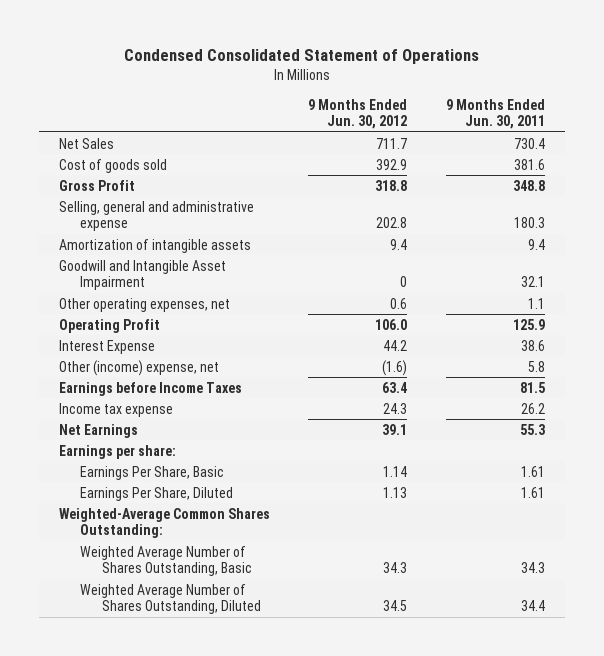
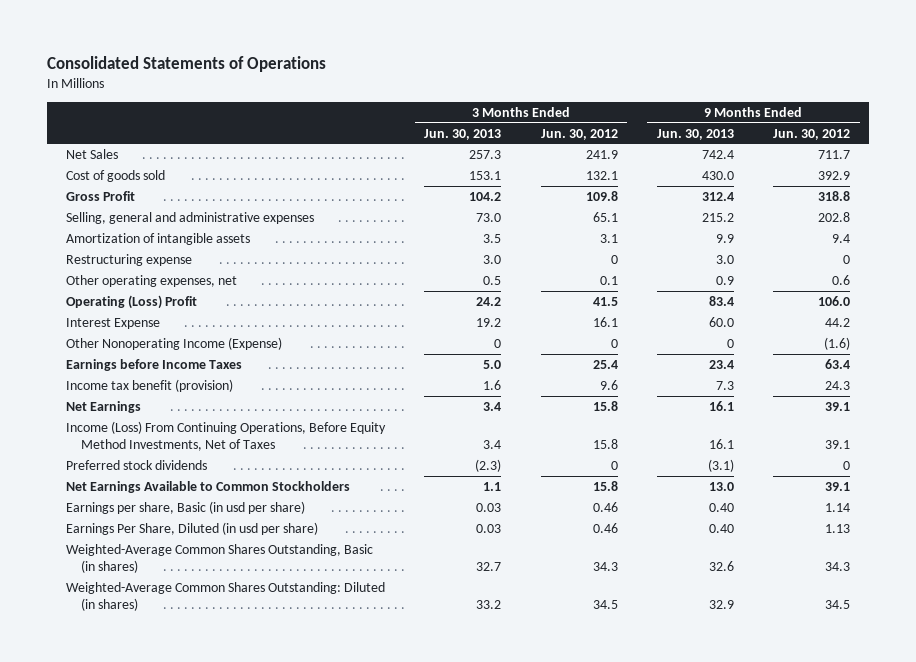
- Condensed Consolidated Statement of Operations
+ Consolidated Statements of Operations
- | 9 Months Ended Jun. 30, 2012 | 9 Months Ended Jun. 30, 2011
+ | 3 Months Ended Jun. 30, 2013 | 3 Months Ended Jun. 30, 2012 | 9 Months Ended Jun. 30, 2013 | 9 Months Ended Jun. 30, 2012
- Selling, general and administrative expense | 202.8 | 180.3
+ Selling, general and administrative expenses | 73.0 | 65.1 | 215.2 | 202.8
- Goodwill and Intangible Asset Impairment | 0 | 32.1
+ Restructuring expense | 3.0 | 0 | 3.0 | 0
- Operating Profit | 106.0 | 125.9
+ Operating (Loss) Profit | 24.2 | 41.5 | 83.4 | 106.0
- Other (income) expense, net | (1.6) | 5.8
+ Other Nonoperating Income (Expense) | 0 | 0 | 0 | (1.6)
- Income tax expense | 24.3 | 26.2
+ Income tax benefit (provision) | 1.6 | 9.6 | 7.3 | 24.3
- Earnings per share:
- Earnings Per Share, Basic | 1.14 | 1.61
- Earnings Per Share, Diluted | 1.13 | 1.61
- Weighted-Average Common Shares Outstanding:
- Weighted Average Number of Shares Outstanding, Basic | 34.3 | 34.3
- Weighted Average Number of Shares Outstanding, Diluted | 34.5 | 34.4
+ Income (Loss) From Continuing Operations, Before Equity Method Investments, Net of Taxes | 3.4 | 15.8 | 16.1 | 39.1
+ Preferred stock dividends | (2.3) | 0 | (3.1) | 0
+ Net Earnings Available to Common Stockholders | 1.1 | 15.8 | 13.0 | 39.1
+ Earnings per share, Basic (in usd per share) | 0.03 | 0.46 | 0.40 | 1.14
+ Earnings Per Share, Diluted (in usd per share) | 0.03 | 0.46 | 0.40 | 1.13
+ Weighted-Average Common Shares Outstanding, Basic (in shares) | 32.7 | 34.3 | 32.6 | 34.3
+ Weighted-Average Common Shares Outstanding: Diluted (in shares) | 33.2 | 34.5 | 32.9 | 34.5

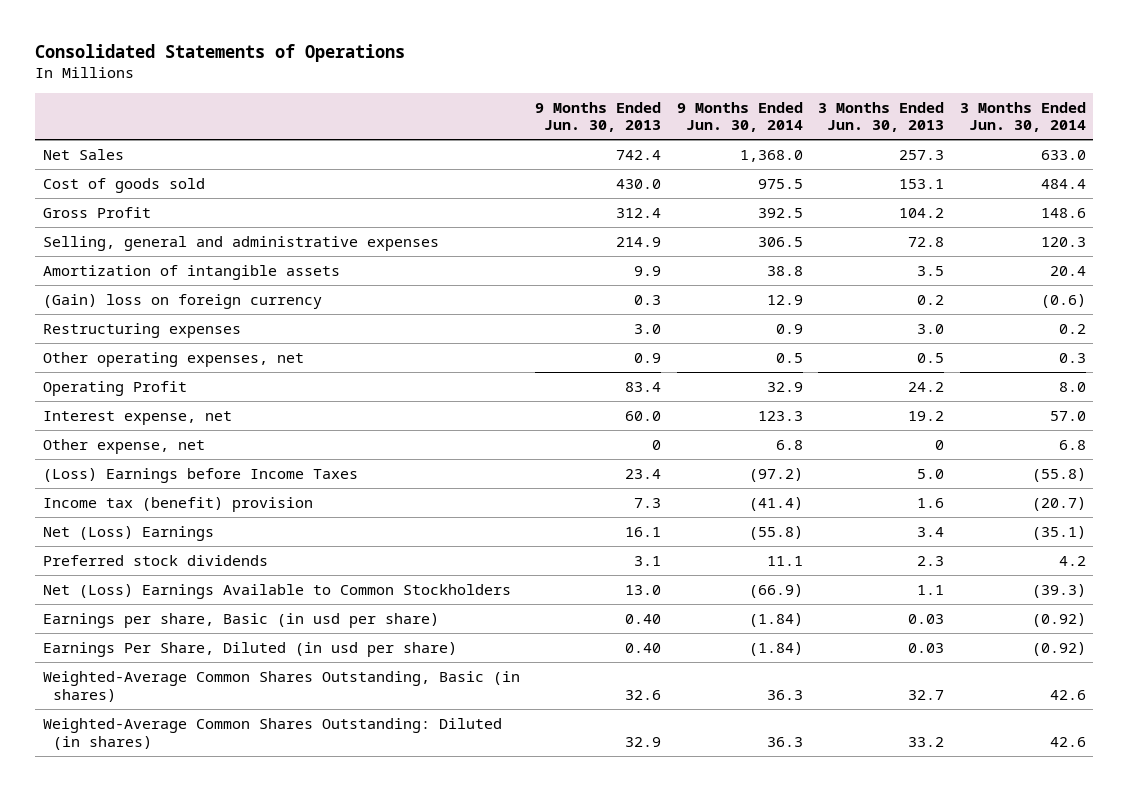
- | 3 Months Ended Jun. 30, 2013 | 3 Months Ended Jun. 30, 2012 | 9 Months Ended Jun. 30, 2013 | 9 Months Ended Jun. 30, 2012
+ | 9 Months Ended Jun. 30, 2013 | 9 Months Ended Jun. 30, 2014 | 3 Months Ended Jun. 30, 2013 | 3 Months Ended Jun. 30, 2014
- Selling, general and administrative expenses | 73.0 | 65.1 | 215.2 | 202.8
+ Selling, general and administrative expenses | 214.9 | 306.5 | 72.8 | 120.3
- Restructuring expense | 3.0 | 0 | 3.0 | 0
+ (Gain) loss on foreign currency | 0.3 | 12.9 | 0.2 | (0.6)
+ Restructuring expenses | 3.0 | 0.9 | 3.0 | 0.2
- Operating (Loss) Profit | 24.2 | 41.5 | 83.4 | 106.0
- Interest Expense | 19.2 | 16.1 | 60.0 | 44.2
- Other Nonoperating Income (Expense) | 0 | 0 | 0 | (1.6)
- Earnings before Income Taxes | 5.0 | 25.4 | 23.4 | 63.4
- Income tax benefit (provision) | 1.6 | 9.6 | 7.3 | 24.3
- Net Earnings | 3.4 | 15.8 | 16.1 | 39.1
- Income (Loss) From Continuing Operations, Before Equity Method Investments, Net of Taxes | 3.4 | 15.8 | 16.1 | 39.1
- Preferred stock dividends | (2.3) | 0 | (3.1) | 0
- Net Earnings Available to Common Stockholders | 1.1 | 15.8 | 13.0 | 39.1
+ Operating Profit | 83.4 | 32.9 | 24.2 | 8.0
+ Interest expense, net | 60.0 | 123.3 | 19.2 | 57.0
+ Other expense, net | 0 | 6.8 | 0 | 6.8
+ (Loss) Earnings before Income Taxes | 23.4 | (97.2) | 5.0 | (55.8)
+ Income tax (benefit) provision | 7.3 | (41.4) | 1.6 | (20.7)
+ Net (Loss) Earnings | 16.1 | (55.8) | 3.4 | (35.1)
+ Preferred stock dividends | 3.1 | 11.1 | 2.3 | 4.2
+ Net (Loss) Earnings Available to Common Stockholders | 13.0 | (66.9) | 1.1 | (39.3)

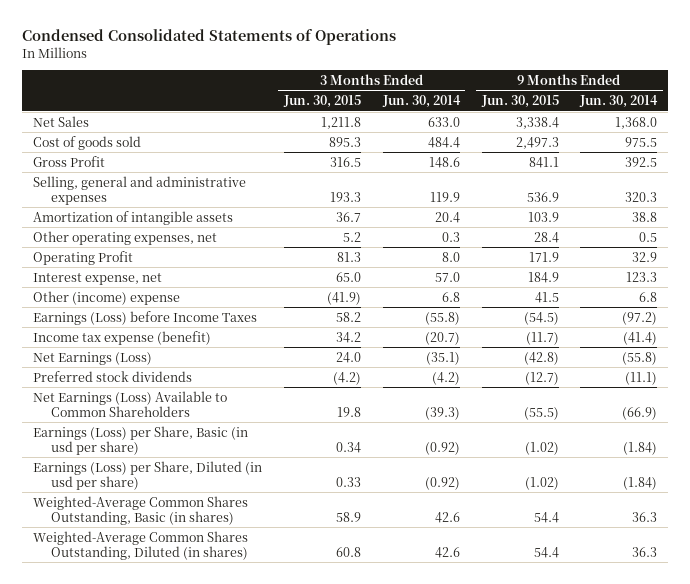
- Consolidated Statements of Operations
+ Condensed Consolidated Statements of Operations
- | 9 Months Ended Jun. 30, 2013 | 9 Months Ended Jun. 30, 2014 | 3 Months Ended Jun. 30, 2013 | 3 Months Ended Jun. 30, 2014
+ | 3 Months Ended Jun. 30, 2015 | 3 Months Ended Jun. 30, 2014 | 9 Months Ended Jun. 30, 2015 | 9 Months Ended Jun. 30, 2014
- Selling, general and administrative expenses | 214.9 | 306.5 | 72.8 | 120.3
+ Selling, general and administrative expenses | 193.3 | 119.9 | 536.9 | 320.3
- (Gain) loss on foreign currency | 0.3 | 12.9 | 0.2 | (0.6)
- Restructuring expenses | 3.0 | 0.9 | 3.0 | 0.2
- Other expense, net | 0 | 6.8 | 0 | 6.8
- (Loss) Earnings before Income Taxes | 23.4 | (97.2) | 5.0 | (55.8)
- Income tax (benefit) provision | 7.3 | (41.4) | 1.6 | (20.7)
- Net (Loss) Earnings | 16.1 | (55.8) | 3.4 | (35.1)
- Preferred stock dividends | 3.1 | 11.1 | 2.3 | 4.2
- Net (Loss) Earnings Available to Common Stockholders | 13.0 | (66.9) | 1.1 | (39.3)
- Earnings per share, Basic (in usd per share) | 0.40 | (1.84) | 0.03 | (0.92)
- Earnings Per Share, Diluted (in usd per share) | 0.40 | (1.84) | 0.03 | (0.92)
+ Other (income) expense | (41.9) | 6.8 | 41.5 | 6.8
+ Earnings (Loss) before Income Taxes | 58.2 | (55.8) | (54.5) | (97.2)
+ Income tax expense (benefit) | 34.2 | (20.7) | (11.7) | (41.4)
+ Net Earnings (Loss) | 24.0 | (35.1) | (42.8) | (55.8)
+ Preferred stock dividends | (4.2) | (4.2) | (12.7) | (11.1)
+ Net Earnings (Loss) Available to Common Shareholders | 19.8 | (39.3) | (55.5) | (66.9)
+ Earnings (Loss) per Share, Basic (in usd per share) | 0.34 | (0.92) | (1.02) | (1.84)
+ Earnings (Loss) per Share, Diluted (in usd per share) | 0.33 | (0.92) | (1.02) | (1.84)
- Weighted-Average Common Shares Outstanding: Diluted (in shares) | 32.9 | 36.3 | 33.2 | 42.6
+ Weighted-Average Common Shares Outstanding, Diluted (in shares) | 60.8 | 42.6 | 54.4 | 36.3

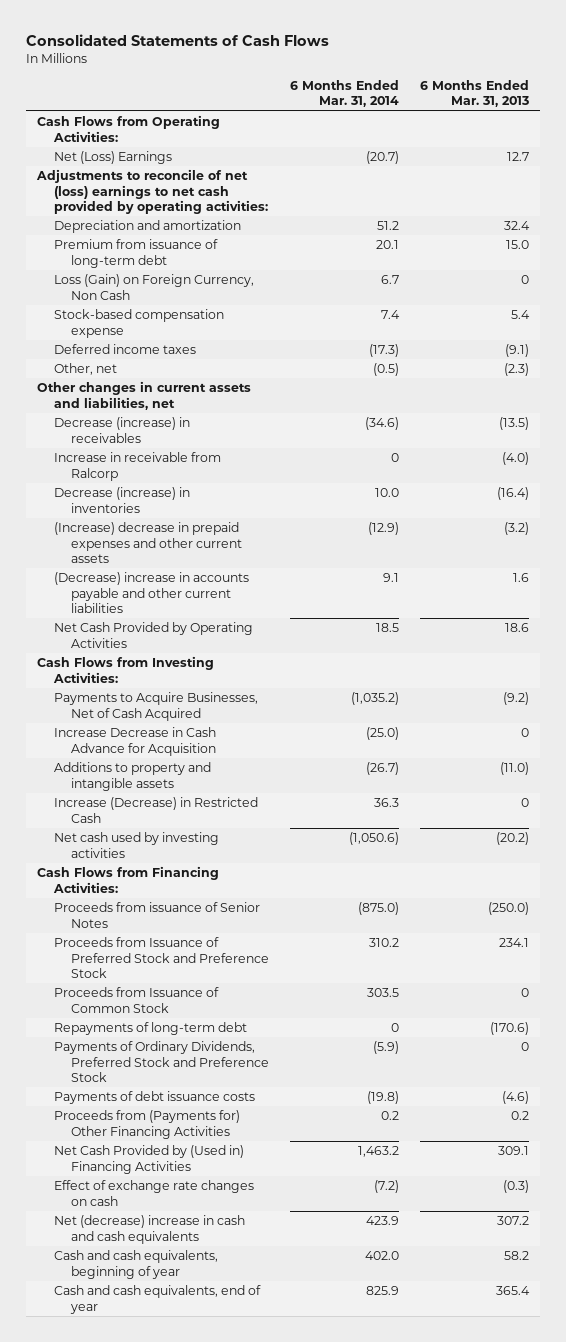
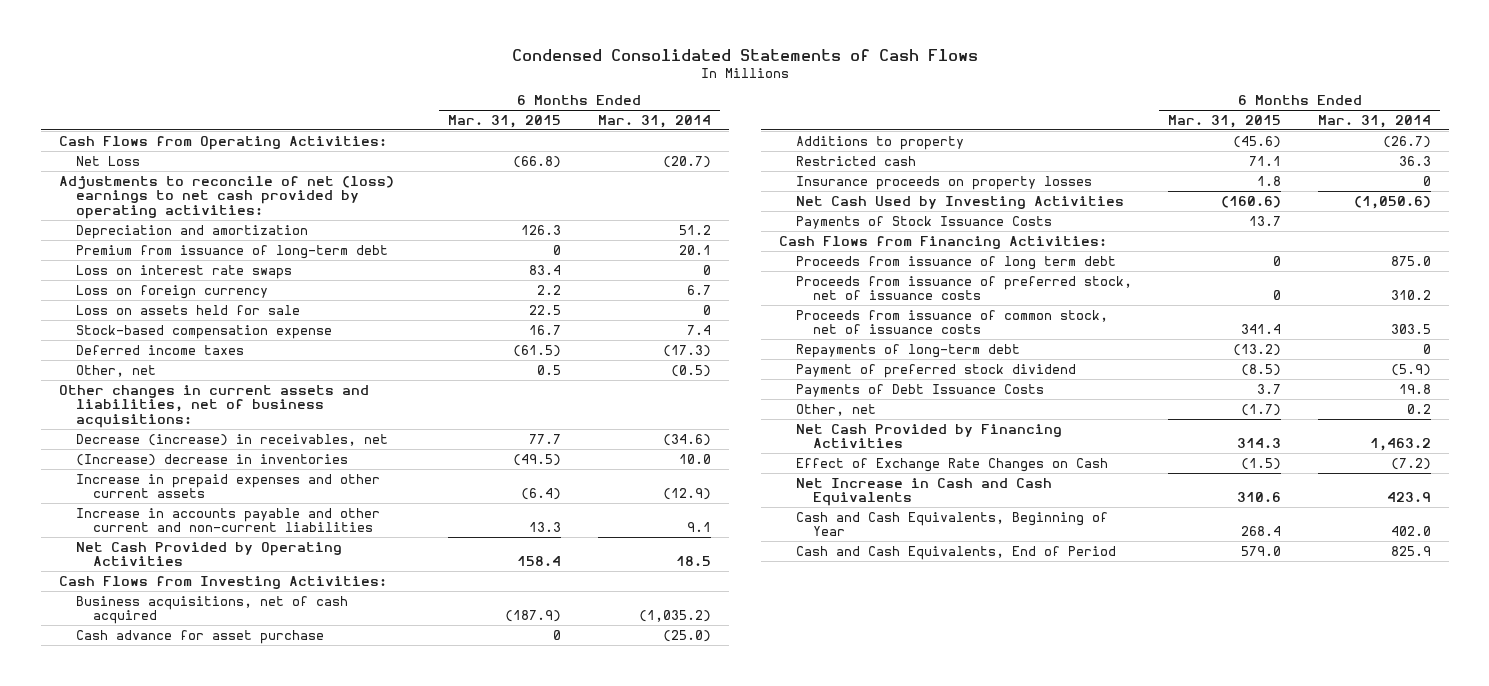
- Consolidated Statements of Cash Flows
+ Condensed Consolidated Statements of Cash Flows
- | 6 Months Ended Mar. 31, 2014 | 6 Months Ended Mar. 31, 2013
+ | 6 Months Ended Mar. 31, 2015 | 6 Months Ended Mar. 31, 2014
- Net (Loss) Earnings | (20.7) | 12.7
+ Net Loss | (66.8) | (20.7)
- Loss (Gain) on Foreign Currency, Non Cash | 6.7 | 0
+ Loss on interest rate swaps | 83.4 | 0
+ Loss on foreign currency | 2.2 | 6.7
+ Loss on assets held for sale | 22.5 | 0
- Other changes in current assets and liabilities, net
- Decrease (increase) in receivables | (34.6) | (13.5)
- Increase in receivable from Ralcorp | 0 | (4.0)
- Decrease (increase) in inventories | 10.0 | (16.4)
- (Increase) decrease in prepaid expenses and other current assets | (12.9) | (3.2)
- (Decrease) increase in accounts payable and other current liabilities | 9.1 | 1.6
+ Other changes in current assets and liabilities, net of business acquisitions:
+ Decrease (increase) in receivables, net | 77.7 | (34.6)
+ (Increase) decrease in inventories | (49.5) | 10.0
+ Increase in prepaid expenses and other current assets | (6.4) | (12.9)
+ Increase in accounts payable and other current and non-current liabilities | 13.3 | 9.1
- Payments to Acquire Businesses, Net of Cash Acquired | (1,035.2) | (9.2)
- Increase Decrease in Cash Advance for Acquisition | (25.0) | 0
- Additions to property and intangible assets | (26.7) | (11.0)
- Increase (Decrease) in Restricted Cash | 36.3 | 0
- Net cash used by investing activities | (1,050.6) | (20.2)
+ Business acquisitions, net of cash acquired | (187.9) | (1,035.2)
+ Cash advance for asset purchase | 0 | (25.0)
+ Additions to property | (45.6) | (26.7)
+ Restricted cash | 71.1 | 36.3
+ Insurance proceeds on property losses | 1.8 | 0
+ Net Cash Used by Investing Activities | (160.6) | (1,050.6)
+ Payments of Stock Issuance Costs | 13.7 |
- Proceeds from issuance of Senior Notes | (875.0) | (250.0)
- Proceeds from Issuance of Preferred Stock and Preference Stock | 310.2 | 234.1
- Proceeds from Issuance of Common Stock | 303.5 | 0
+ Proceeds from issuance of long term debt | 0 | 875.0
+ Proceeds from issuance of preferred stock, net of issuance costs | 0 | 310.2
+ Proceeds from issuance of common stock, net of issuance costs | 341.4 | 303.5
- Payments of Ordinary Dividends, Preferred Stock and Preference Stock | (5.9) | 0
- Payments of debt issuance costs | (19.8) | (4.6)
- Proceeds from (Payments for) Other Financing Activities | 0.2 | 0.2
- Net Cash Provided by (Used in) Financing Activities | 1,463.2 | 309.1
- Effect of exchange rate changes on cash | (7.2) | (0.3)
- Net (decrease) increase in cash and cash equivalents | 423.9 | 307.2
- Cash and cash equivalents, beginning of year | 402.0 | 58.2
- Cash and cash equivalents, end of year | 825.9 | 365.4
+ Payment of preferred stock dividend | (8.5) | (5.9)
+ Payments of Debt Issuance Costs | 3.7 | 19.8
+ Other, net | (1.7) | 0.2
+ Net Cash Provided by Financing Activities | 314.3 | 1,463.2
+ Effect of Exchange Rate Changes on Cash | (1.5) | (7.2)
+ Net Increase in Cash and Cash Equivalents | 310.6 | 423.9
+ Cash and Cash Equivalents, Beginning of Year | 268.4 | 402.0
+ Cash and Cash Equivalents, End of Period | 579.0 | 825.9

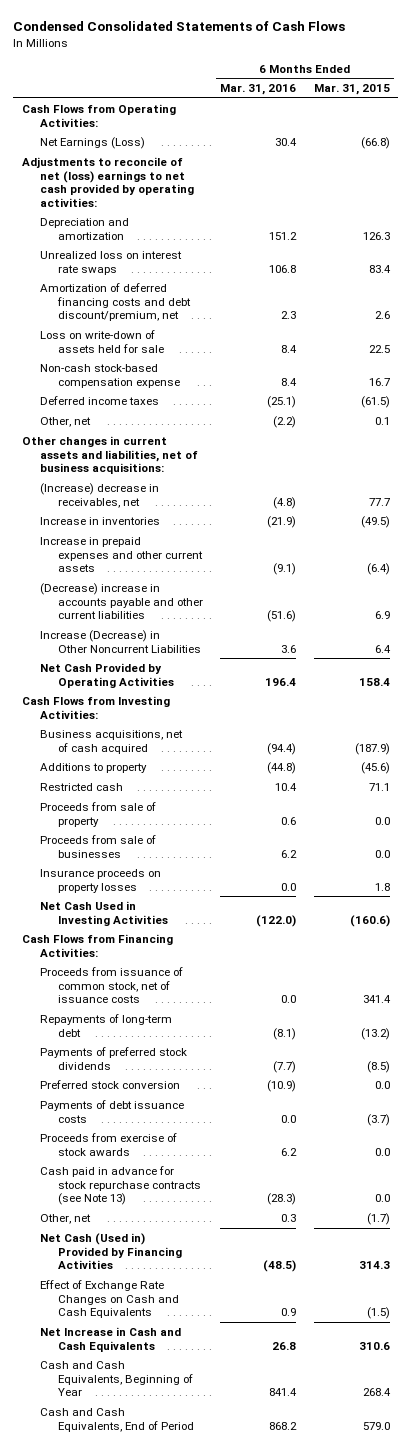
- | 6 Months Ended Mar. 31, 2015 | 6 Months Ended Mar. 31, 2014
+ | 6 Months Ended Mar. 31, 2016 | 6 Months Ended Mar. 31, 2015
- Net Loss | (66.8) | (20.7)
+ Net Earnings (Loss) | 30.4 | (66.8)
- Premium from issuance of long-term debt | 0 | 20.1
- Loss on interest rate swaps | 83.4 | 0
- Loss on foreign currency | 2.2 | 6.7
- Loss on assets held for sale | 22.5 | 0
- Stock-based compensation expense | 16.7 | 7.4
+ Unrealized loss on interest rate swaps | 106.8 | 83.4
+ Amortization of deferred financing costs and debt discount/premium, net | 2.3 | 2.6
+ Loss on write-down of assets held for sale | 8.4 | 22.5
+ Non-cash stock-based compensation expense | 8.4 | 16.7
- Other, net | 0.5 | (0.5)
+ Other, net | (2.2) | 0.1
- Decrease (increase) in receivables, net | 77.7 | (34.6)
- (Increase) decrease in inventories | (49.5) | 10.0
+ (Increase) decrease in receivables, net | (4.8) | 77.7
+ Increase in inventories | (21.9) | (49.5)
- Increase in accounts payable and other current and non-current liabilities | 13.3 | 9.1
+ (Decrease) increase in accounts payable and other current liabilities | (51.6) | 6.9
+ Increase (Decrease) in Other Noncurrent Liabilities | 3.6 | 6.4
- Cash advance for asset purchase | 0 | (25.0)
+ Proceeds from sale of property | 0.6 | 0.0
+ Proceeds from sale of businesses | 6.2 | 0.0
- Net Cash Used by Investing Activities | (160.6) | (1,050.6)
- Payments of Stock Issuance Costs | 13.7 |
+ Net Cash Used in Investing Activities | (122.0) | (160.6)
- Proceeds from issuance of long term debt | 0 | 875.0
- Proceeds from issuance of preferred stock, net of issuance costs | 0 | 310.2
- Payment of preferred stock dividend | (8.5) | (5.9)
- Payments of Debt Issuance Costs | 3.7 | 19.8
+ Payments of preferred stock dividends | (7.7) | (8.5)
+ Preferred stock conversion | (10.9) | 0.0
+ Payments of debt issuance costs | 0.0 | (3.7)
+ Proceeds from exercise of stock awards | 6.2 | 0.0
+ Cash paid in advance for stock repurchase contracts (see Note 13) | (28.3) | 0.0
- Net Cash Provided by Financing Activities | 314.3 | 1,463.2
- Effect of Exchange Rate Changes on Cash | (1.5) | (7.2)
+ Net Cash (Used in) Provided by Financing Activities | (48.5) | 314.3
+ Effect of Exchange Rate Changes on Cash and Cash Equivalents | 0.9 | (1.5)

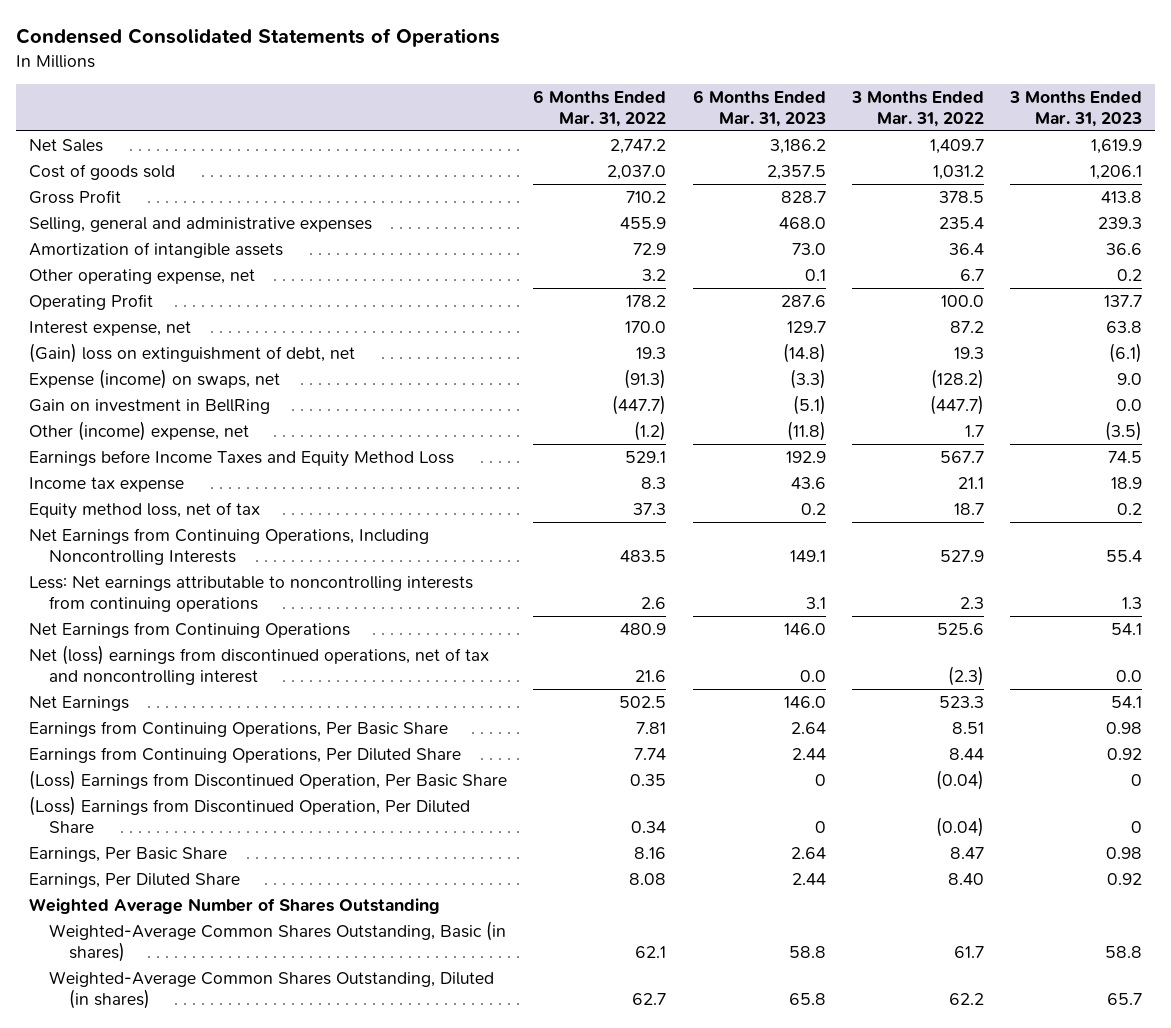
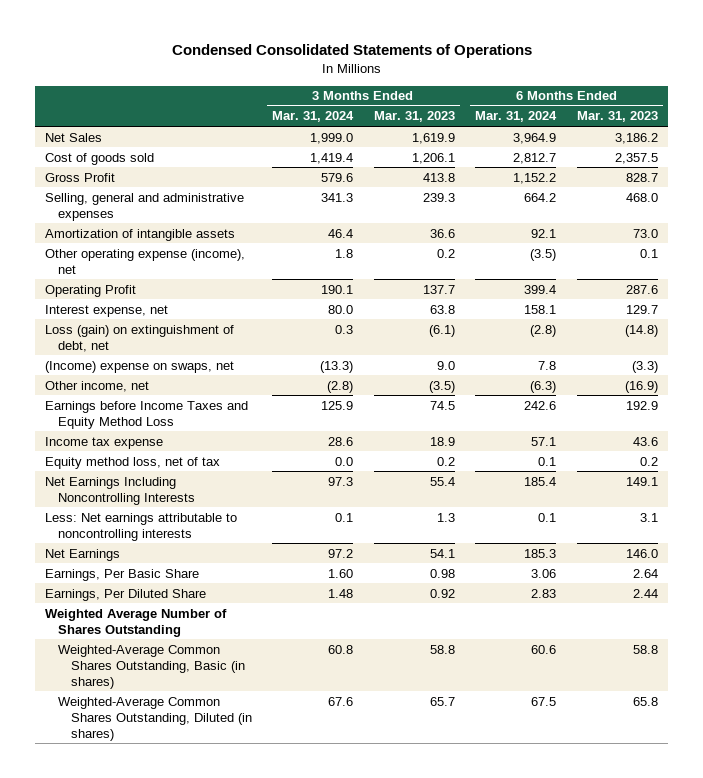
- | 6 Months Ended Mar. 31, 2022 | 6 Months Ended Mar. 31, 2023 | 3 Months Ended Mar. 31, 2022 | 3 Months Ended Mar. 31, 2023
+ | 3 Months Ended Mar. 31, 2024 | 3 Months Ended Mar. 31, 2023 | 6 Months Ended Mar. 31, 2024 | 6 Months Ended Mar. 31, 2023
- Other operating expense, net | 3.2 | 0.1 | 6.7 | 0.2
+ Other operating expense (income), net | 1.8 | 0.2 | (3.5) | 0.1
- (Gain) loss on extinguishment of debt, net | 19.3 | (14.8) | 19.3 | (6.1)
- Expense (income) on swaps, net | (91.3) | (3.3) | (128.2) | 9.0
- Gain on investment in BellRing | (447.7) | (5.1) | (447.7) | 0.0
- Other (income) expense, net | (1.2) | (11.8) | 1.7 | (3.5)
+ Loss (gain) on extinguishment of debt, net | 0.3 | (6.1) | (2.8) | (14.8)
+ (Income) expense on swaps, net | (13.3) | 9.0 | 7.8 | (3.3)
+ Other income, net | (2.8) | (3.5) | (6.3) | (16.9)
- Net Earnings from Continuing Operations, Including Noncontrolling Interests | 483.5 | 149.1 | 527.9 | 55.4
- Less: Net earnings attributable to noncontrolling interests from continuing operations | 2.6 | 3.1 | 2.3 | 1.3
- Net Earnings from Continuing Operations | 480.9 | 146.0 | 525.6 | 54.1
- Net (loss) earnings from discontinued operations, net of tax and noncontrolling interest | 21.6 | 0.0 | (2.3) | 0.0
+ Net Earnings Including Noncontrolling Interests | 97.3 | 55.4 | 185.4 | 149.1
+ Less: Net earnings attributable to noncontrolling interests | 0.1 | 1.3 | 0.1 | 3.1
- Earnings from Continuing Operations, Per Basic Share | 7.81 | 2.64 | 8.51 | 0.98
- Earnings from Continuing Operations, Per Diluted Share | 7.74 | 2.44 | 8.44 | 0.92
- (Loss) Earnings from Discontinued Operation, Per Basic Share | 0.35 | 0 | (0.04) | 0
- (Loss) Earnings from Discontinued Operation, Per Diluted Share | 0.34 | 0 | (0.04) | 0

